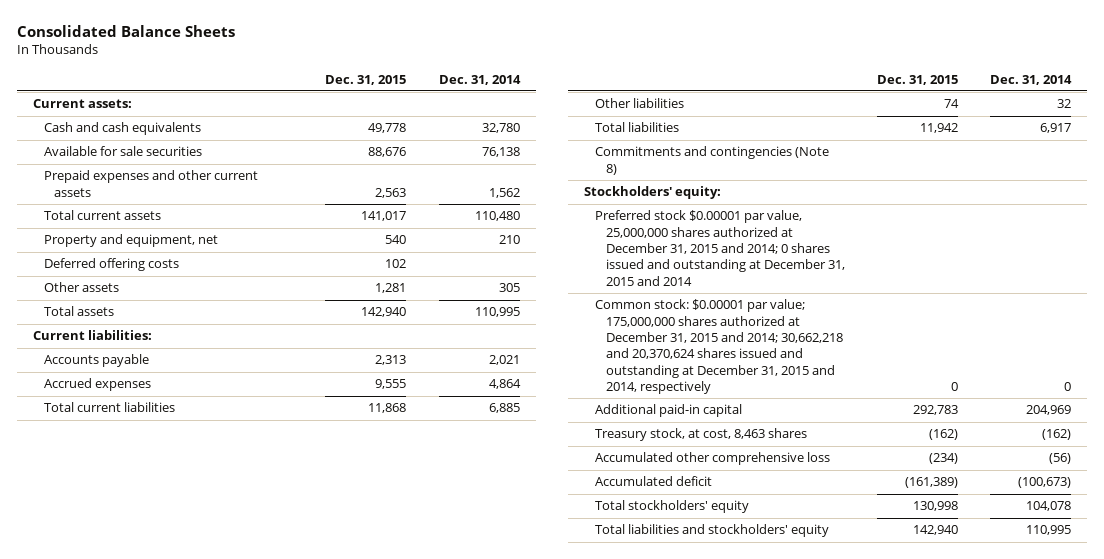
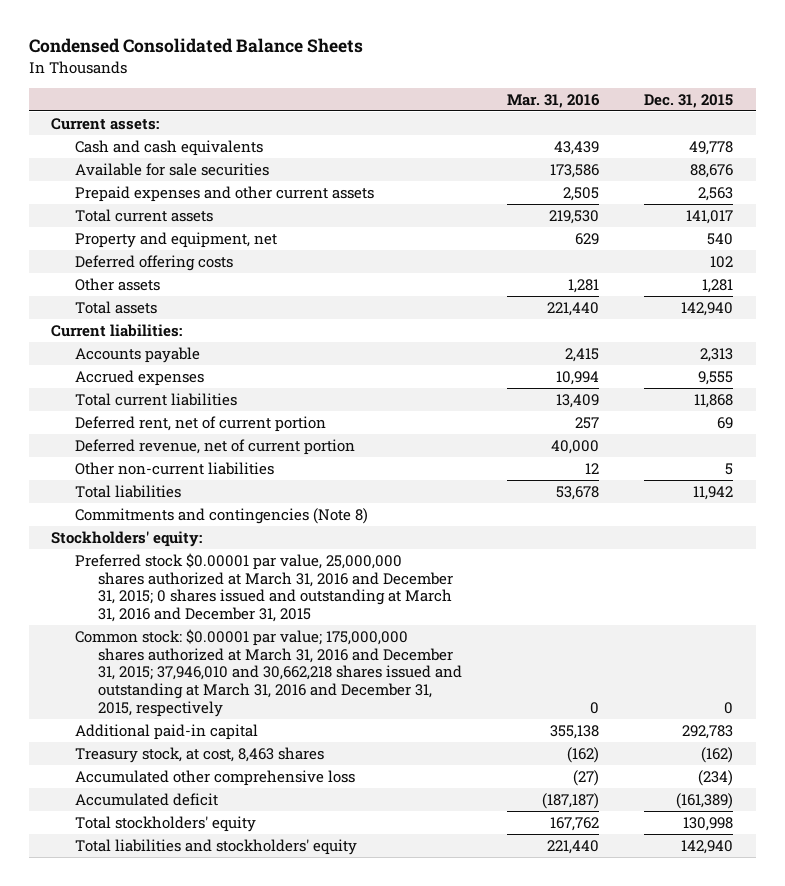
- Consolidated Balance Sheets
+ Condensed Consolidated Balance Sheets
- | Dec. 31, 2015 | Dec. 31, 2014
+ | Mar. 31, 2016 | Dec. 31, 2015
- Other liabilities | 74 | 32
+ Deferred rent, net of current portion | 257 | 69
+ Deferred revenue, net of current portion | 40,000 |
+ Other non-current liabilities | 12 | 5
- Preferred stock $0.00001 par value, 25,000,000 shares authorized at December 31, 2015 and 2014; 0 shares issued and outstanding at December 31, 2015 and 2014
- Common stock: $0.00001 par value; 175,000,000 shares authorized at December 31, 2015 and 2014; 30,662,218 and 20,370,624 shares issued and outstanding at December 31, 2015 and 2014, respectively | 0 | 0
+ Preferred stock $0.00001 par value, 25,000,000 shares authorized at March 31, 2016 and December 31, 2015; 0 shares issued and outstanding at March 31, 2016 and December 31, 2015
+ Common stock: $0.00001 par value; 175,000,000 shares authorized at March 31, 2016 and December 31, 2015; 37,946,010 and 30,662,218 shares issued and outstanding at March 31, 2016 and December 31, 2015, respectively | 0 | 0

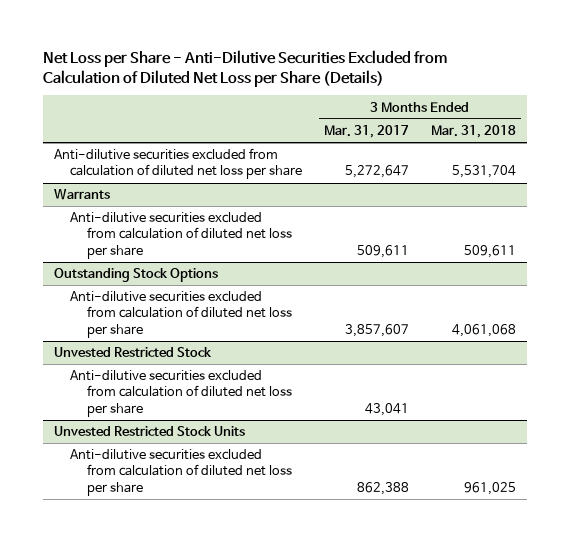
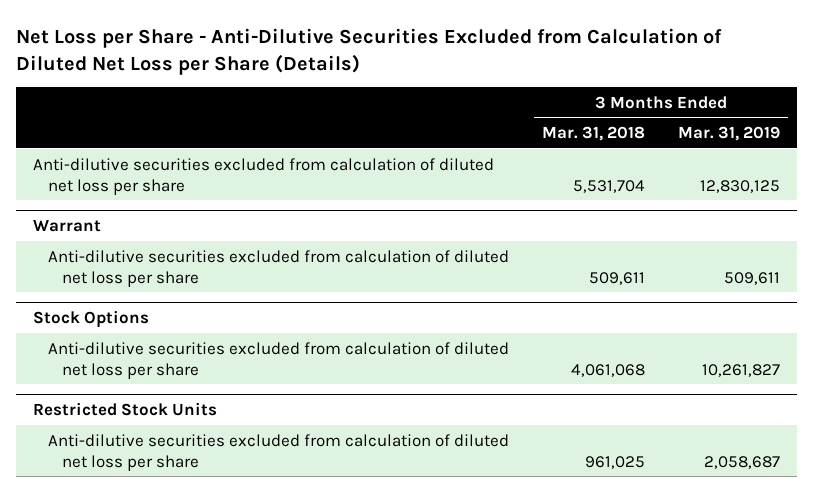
- | 3 Months Ended Mar. 31, 2017 | 3 Months Ended Mar. 31, 2018
+ | 3 Months Ended Mar. 31, 2018 | 3 Months Ended Mar. 31, 2019
- Warrants
+ Warrant
- Outstanding Stock Options
+ Stock Options
- Unvested Restricted Stock
- Anti-dilutive securities excluded from calculation of diluted net loss per share | 43,041 |
- Unvested Restricted Stock Units
+ Restricted Stock Units

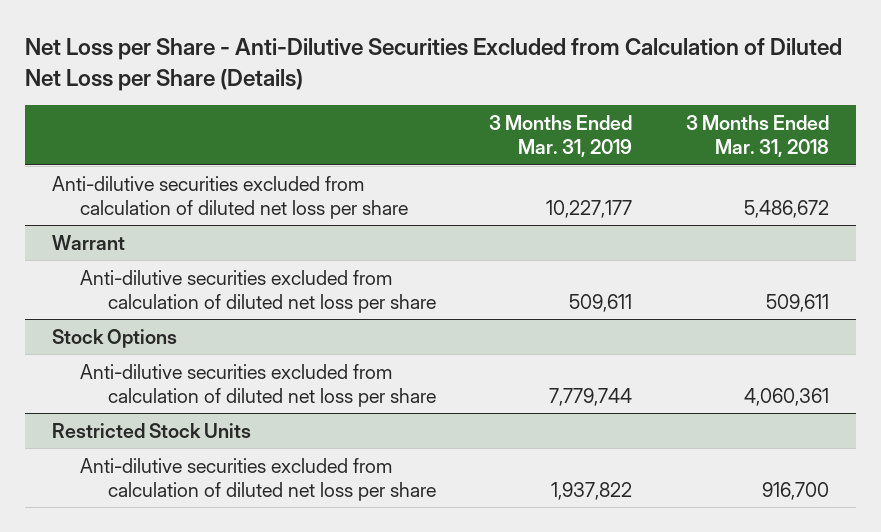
- | 3 Months Ended Mar. 31, 2018 | 3 Months Ended Mar. 31, 2019
+ | 3 Months Ended Mar. 31, 2019 | 3 Months Ended Mar. 31, 2018
- Anti-dilutive securities excluded from calculation of diluted net loss per share | 5,531,704 | 12,830,125
+ Anti-dilutive securities excluded from calculation of diluted net loss per share | 10,227,177 | 5,486,672
@ Stock Options
- Anti-dilutive securities excluded from calculation of diluted net loss per share | 4,061,068 | 10,261,827
+ Anti-dilutive securities excluded from calculation of diluted net loss per share | 7,779,744 | 4,060,361
@ Restricted Stock Units
- Anti-dilutive securities excluded from calculation of diluted net loss per share | 961,025 | 2,058,687
+ Anti-dilutive securities excluded from calculation of diluted net loss per share | 1,937,822 | 916,700

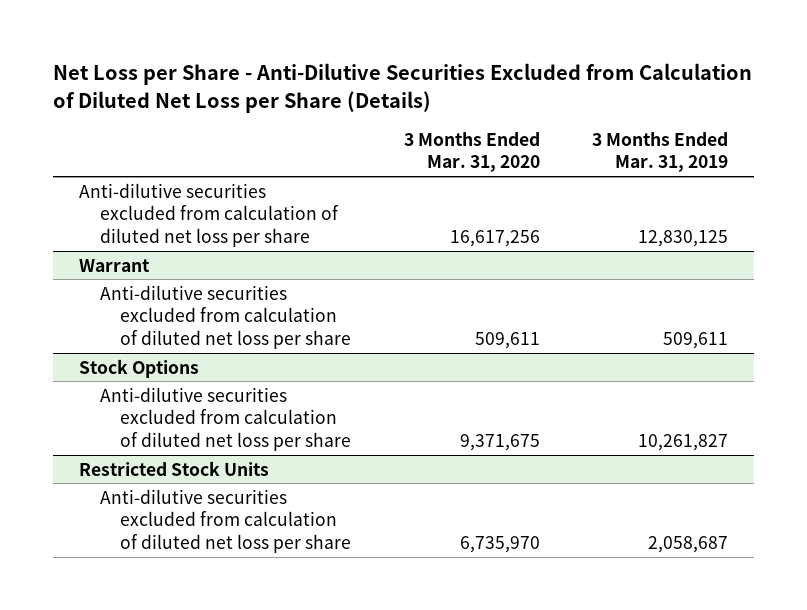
- | 3 Months Ended Mar. 31, 2019 | 3 Months Ended Mar. 31, 2018
+ | 3 Months Ended Mar. 31, 2020 | 3 Months Ended Mar. 31, 2019
- Anti-dilutive securities excluded from calculation of diluted net loss per share | 10,227,177 | 5,486,672
+ Anti-dilutive securities excluded from calculation of diluted net loss per share | 16,617,256 | 12,830,125
@ Stock Options
- Anti-dilutive securities excluded from calculation of diluted net loss per share | 7,779,744 | 4,060,361
+ Anti-dilutive securities excluded from calculation of diluted net loss per share | 9,371,675 | 10,261,827
@ Restricted Stock Units
- Anti-dilutive securities excluded from calculation of diluted net loss per share | 1,937,822 | 916,700
+ Anti-dilutive securities excluded from calculation of diluted net loss per share | 6,735,970 | 2,058,687

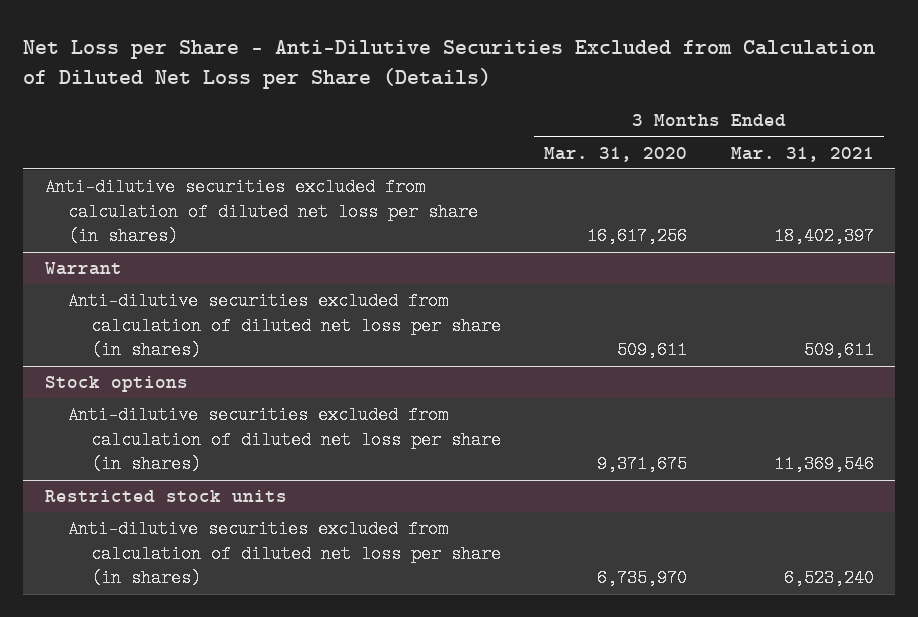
- | 3 Months Ended Mar. 31, 2020 | 3 Months Ended Mar. 31, 2019
+ | 3 Months Ended Mar. 31, 2020 | 3 Months Ended Mar. 31, 2021
- Anti-dilutive securities excluded from calculation of diluted net loss per share | 16,617,256 | 12,830,125
+ Anti-dilutive securities excluded from calculation of diluted net loss per share (in shares) | 16,617,256 | 18,402,397
@ Warrant
- Anti-dilutive securities excluded from calculation of diluted net loss per share | 509,611 | 509,611
- Stock Options
- Anti-dilutive securities excluded from calculation of diluted net loss per share | 9,371,675 | 10,261,827
- Restricted Stock Units
- Anti-dilutive securities excluded from calculation of diluted net loss per share | 6,735,970 | 2,058,687
@ Warrant
+ Anti-dilutive securities excluded from calculation of diluted net loss per share (in shares) | 509,611 | 509,611
+ Stock options
+ Anti-dilutive securities excluded from calculation of diluted net loss per share (in shares) | 9,371,675 | 11,369,546
+ Restricted stock units
+ Anti-dilutive securities excluded from calculation of diluted net loss per share (in shares) | 6,735,970 | 6,523,240

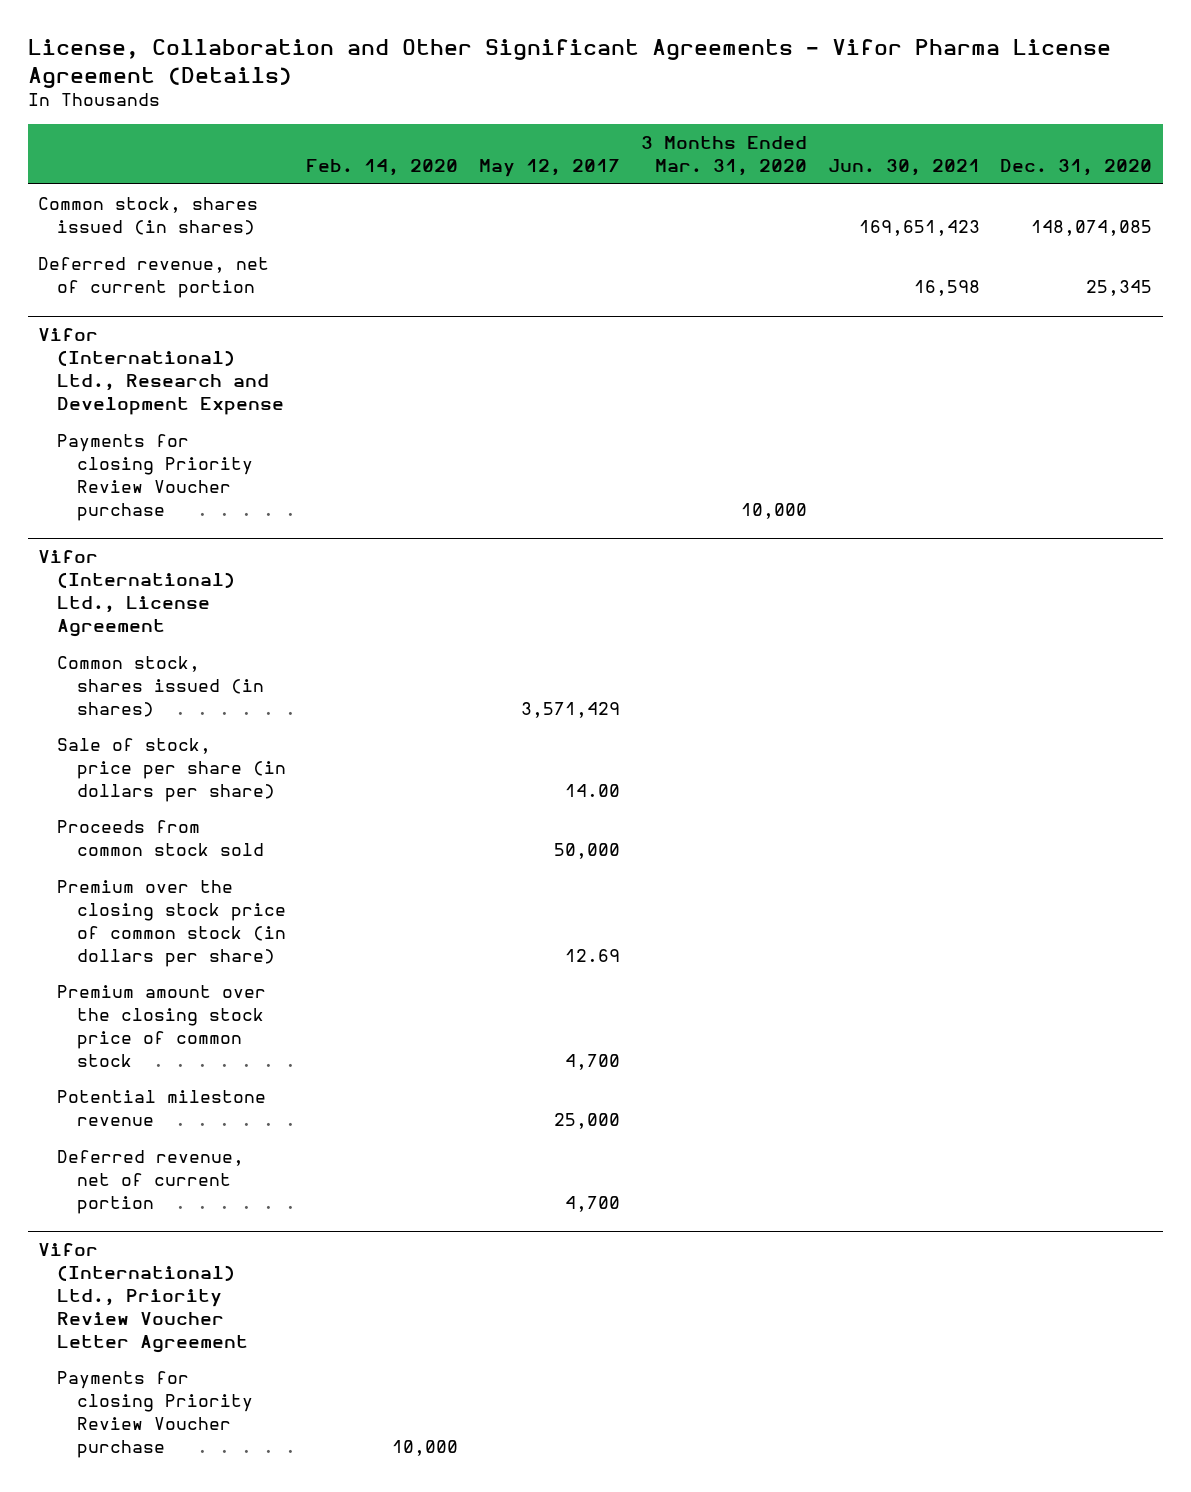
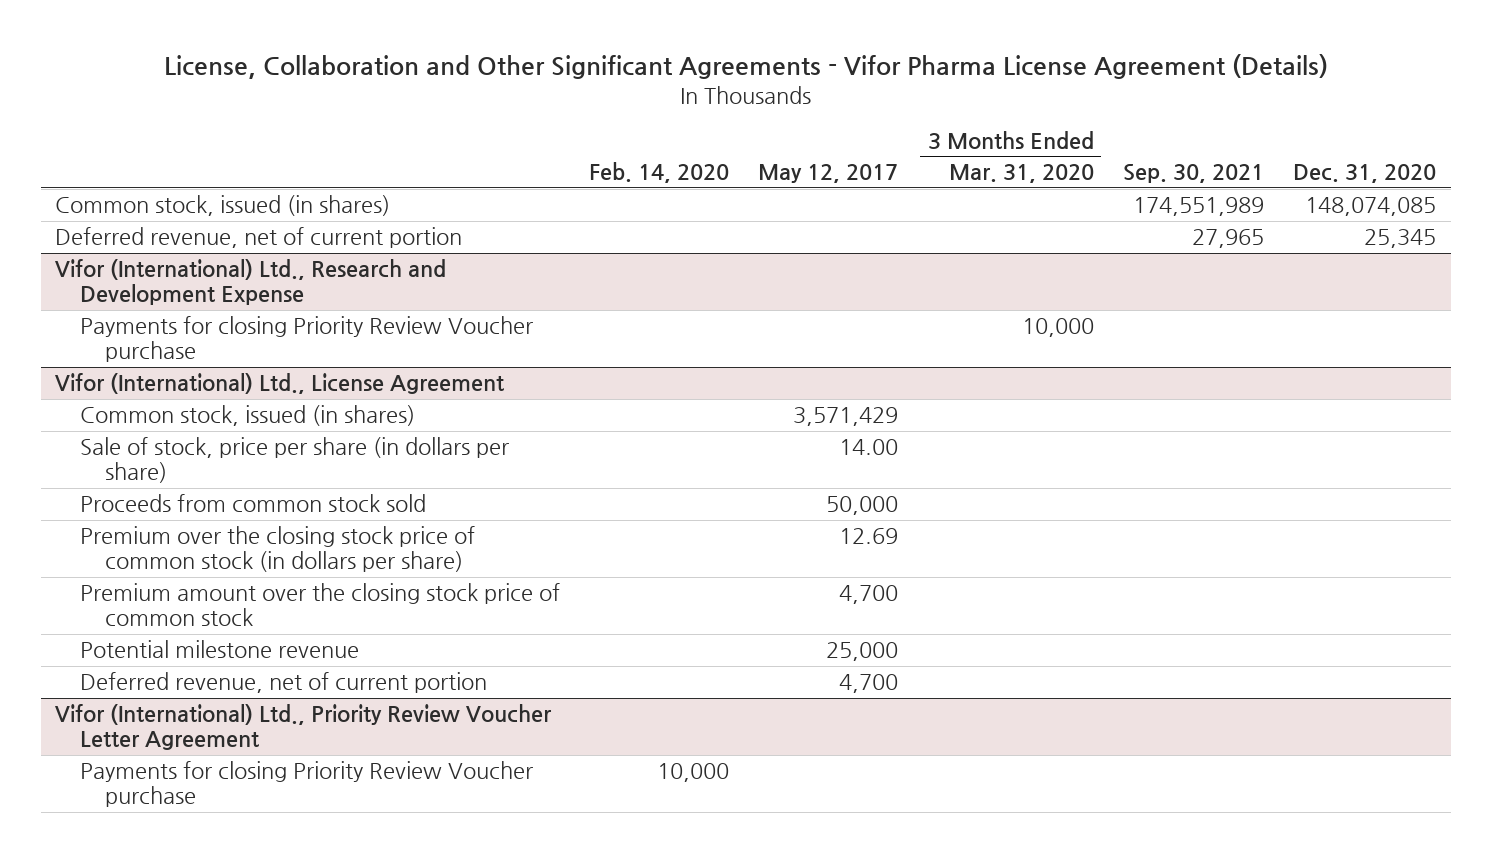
- | Feb. 14, 2020 | May 12, 2017 | 3 Months Ended Mar. 31, 2020 | Jun. 30, 2021 | Dec. 31, 2020
+ | Feb. 14, 2020 | May 12, 2017 | 3 Months Ended Mar. 31, 2020 | Sep. 30, 2021 | Dec. 31, 2020
- Common stock, shares issued (in shares) | | | | 169,651,423 | 148,074,085
+ Common stock, issued (in shares) | | | | 174,551,989 | 148,074,085
@ Vifor (International) Ltd., License Agreement
- Common stock, shares issued (in shares) | | 3,571,429 | | |
+ Common stock, issued (in shares) | | 3,571,429 | | |

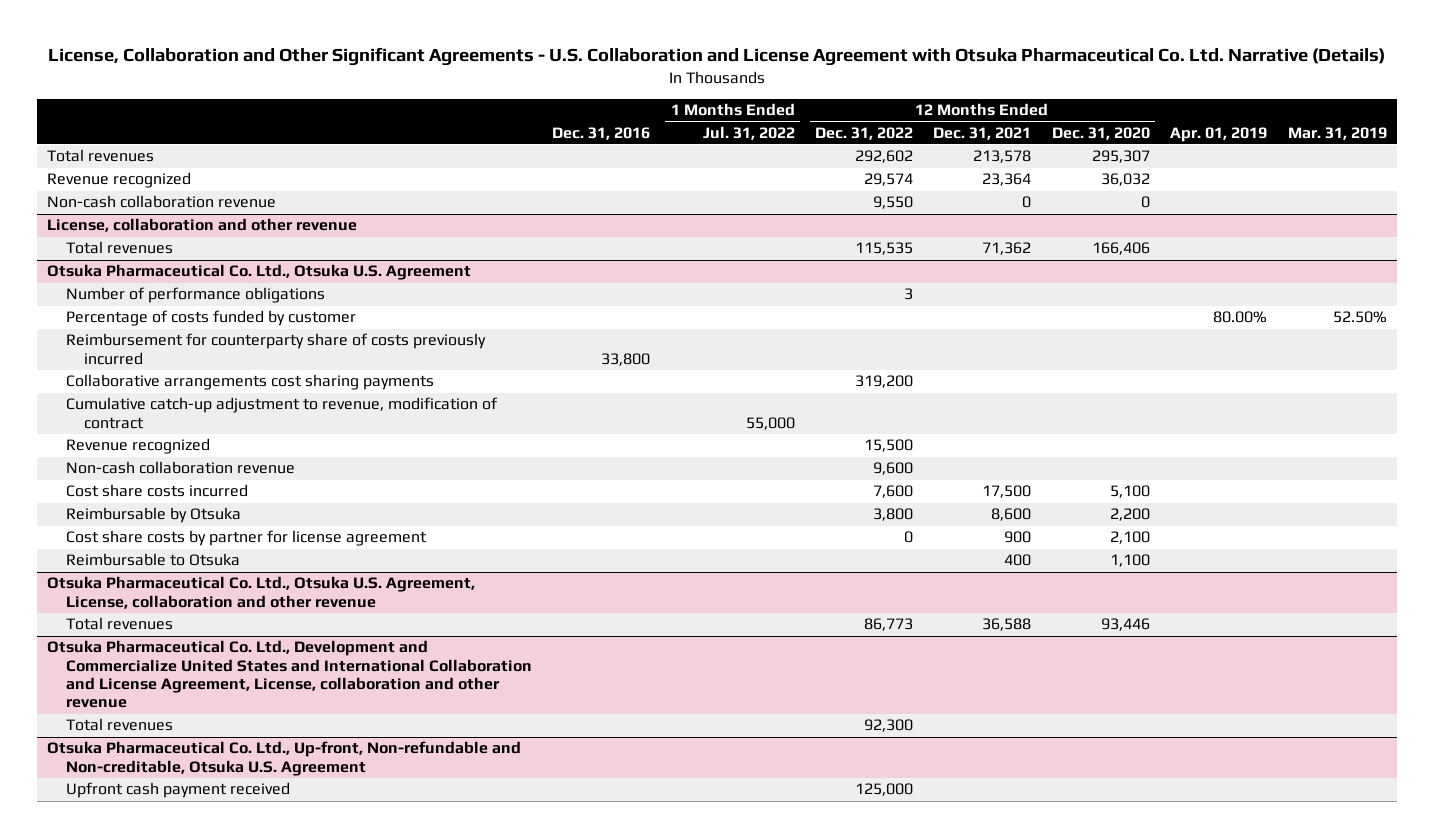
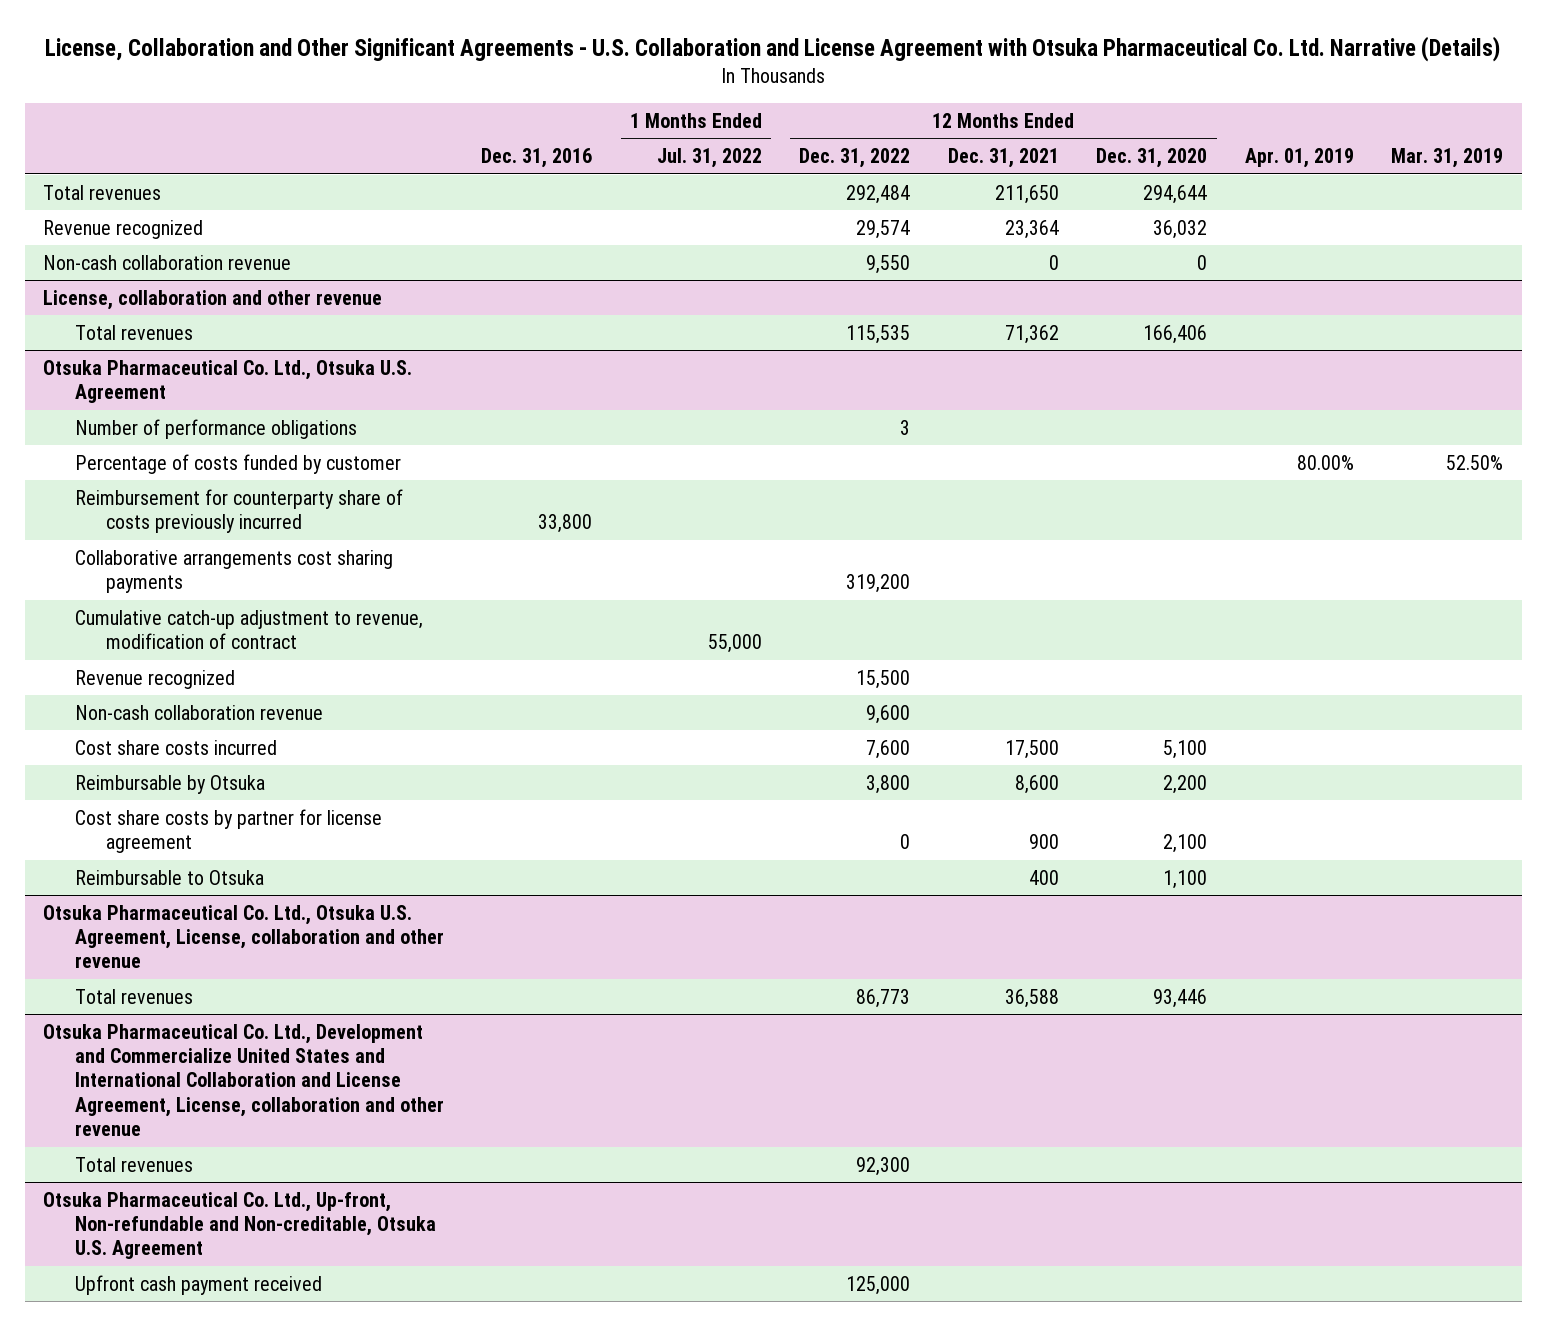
- Total revenues | | | 292,602 | 213,578 | 295,307 | |
+ Total revenues | | | 292,484 | 211,650 | 294,644 | |

